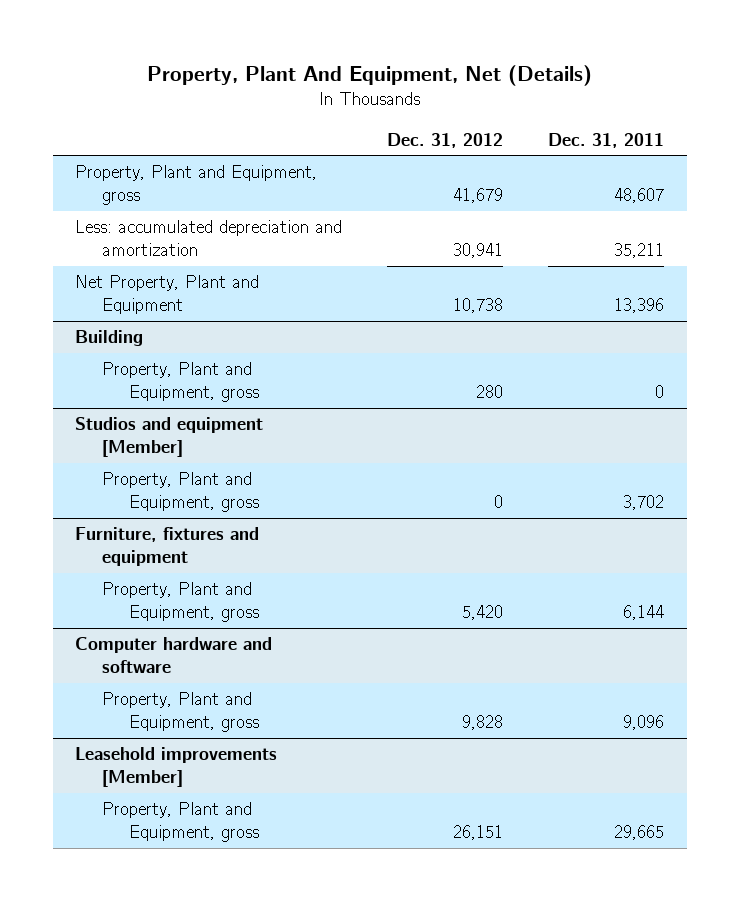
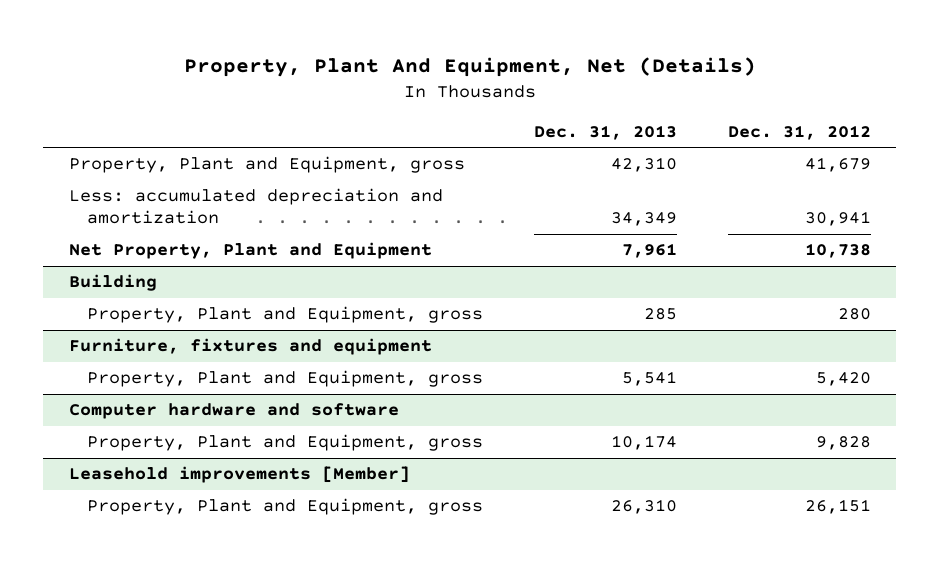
- | Dec. 31, 2012 | Dec. 31, 2011
+ | Dec. 31, 2013 | Dec. 31, 2012
- Studios and equipment [Member]
- Property, Plant and Equipment, gross | 0 | 3,702

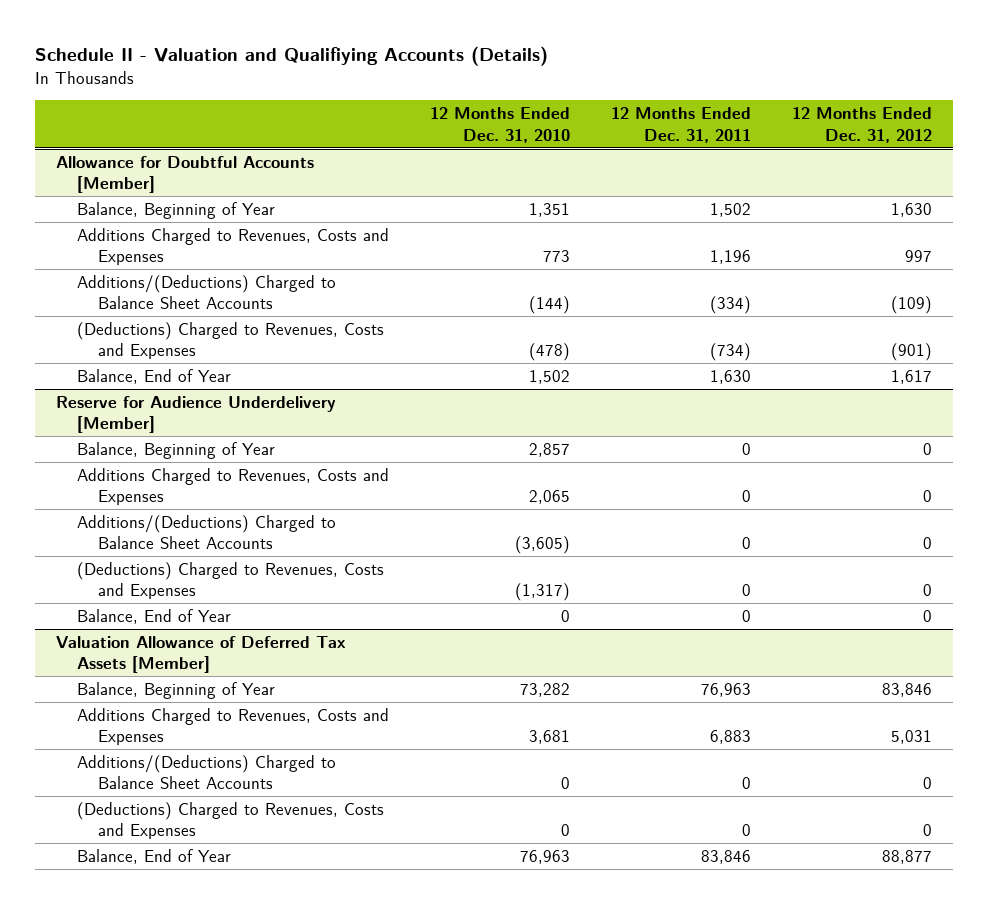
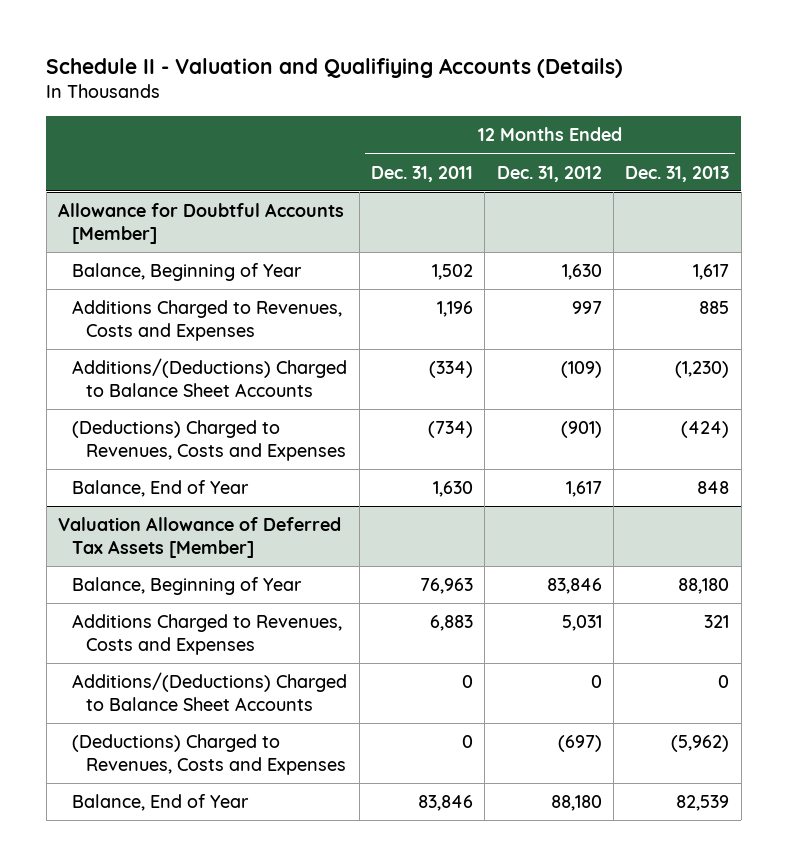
- | 12 Months Ended Dec. 31, 2010 | 12 Months Ended Dec. 31, 2011 | 12 Months Ended Dec. 31, 2012
+ | 12 Months Ended Dec. 31, 2011 | 12 Months Ended Dec. 31, 2012 | 12 Months Ended Dec. 31, 2013
- Reserve for Audience Underdelivery [Member]
- Balance, Beginning of Year | 2,857 | 0 | 0
- Additions Charged to Revenues, Costs and Expenses | 2,065 | 0 | 0
- Additions/(Deductions) Charged to Balance Sheet Accounts | (3,605) | 0 | 0
- (Deductions) Charged to Revenues, Costs and Expenses | (1,317) | 0 | 0
- Balance, End of Year | 0 | 0 | 0
@ Valuation Allowance of Deferred Tax Assets [Member]
- (Deductions) Charged to Revenues, Costs and Expenses | 0 | 0 | 0
- Balance, End of Year | 76,963 | 83,846 | 88,877
+ (Deductions) Charged to Revenues, Costs and Expenses | 0 | (697) | (5,962)
+ Balance, End of Year | 83,846 | 88,180 | 82,539

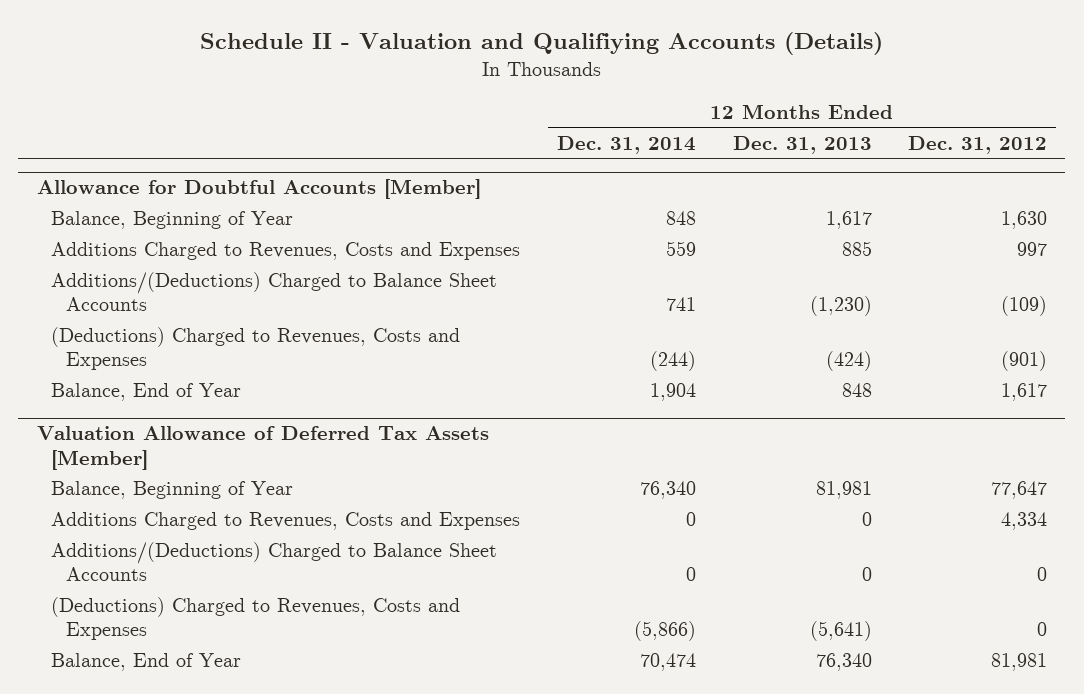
- | 12 Months Ended Dec. 31, 2011 | 12 Months Ended Dec. 31, 2012 | 12 Months Ended Dec. 31, 2013
+ | 12 Months Ended Dec. 31, 2014 | 12 Months Ended Dec. 31, 2013 | 12 Months Ended Dec. 31, 2012
@ Valuation Allowance of Deferred Tax Assets [Member]
- Balance, Beginning of Year | 76,963 | 83,846 | 88,180
- Additions Charged to Revenues, Costs and Expenses | 6,883 | 5,031 | 321
+ Balance, Beginning of Year | 76,340 | 81,981 | 77,647
+ Additions Charged to Revenues, Costs and Expenses | 0 | 0 | 4,334
- (Deductions) Charged to Revenues, Costs and Expenses | 0 | (697) | (5,962)
- Balance, End of Year | 83,846 | 88,180 | 82,539
+ (Deductions) Charged to Revenues, Costs and Expenses | (5,866) | (5,641) | 0
+ Balance, End of Year | 70,474 | 76,340 | 81,981

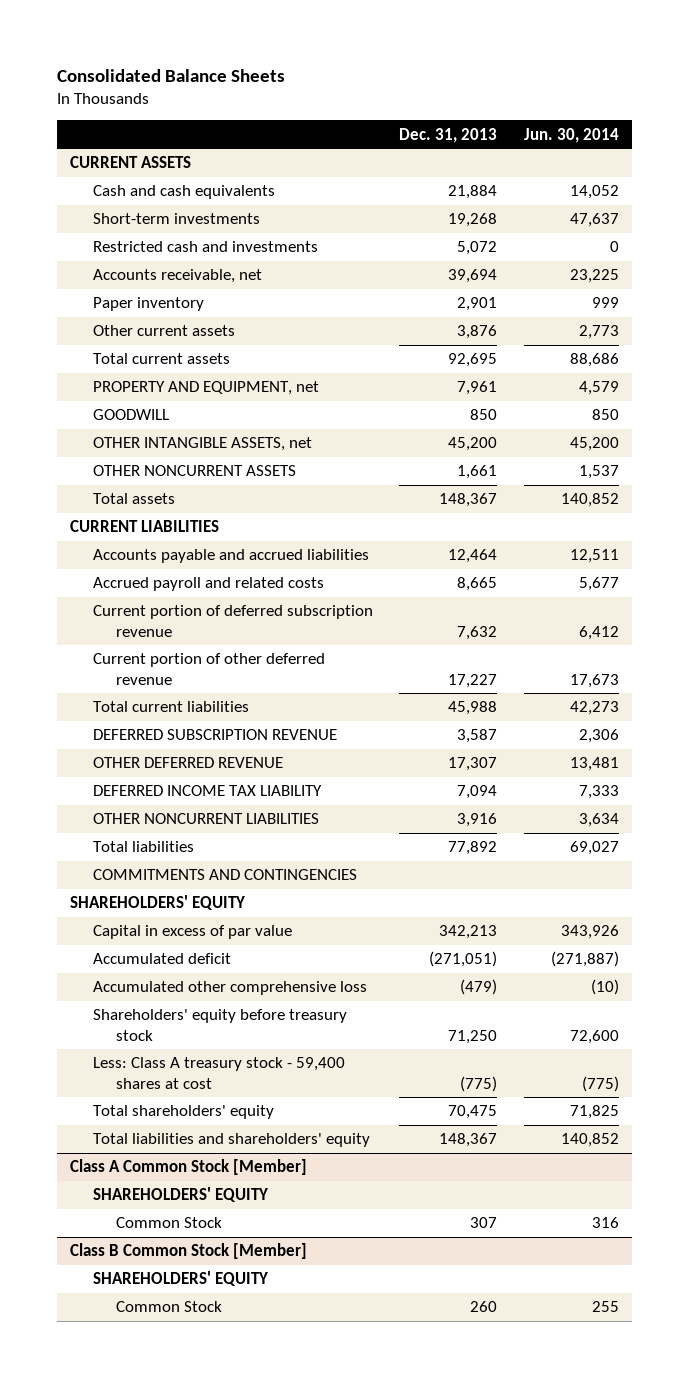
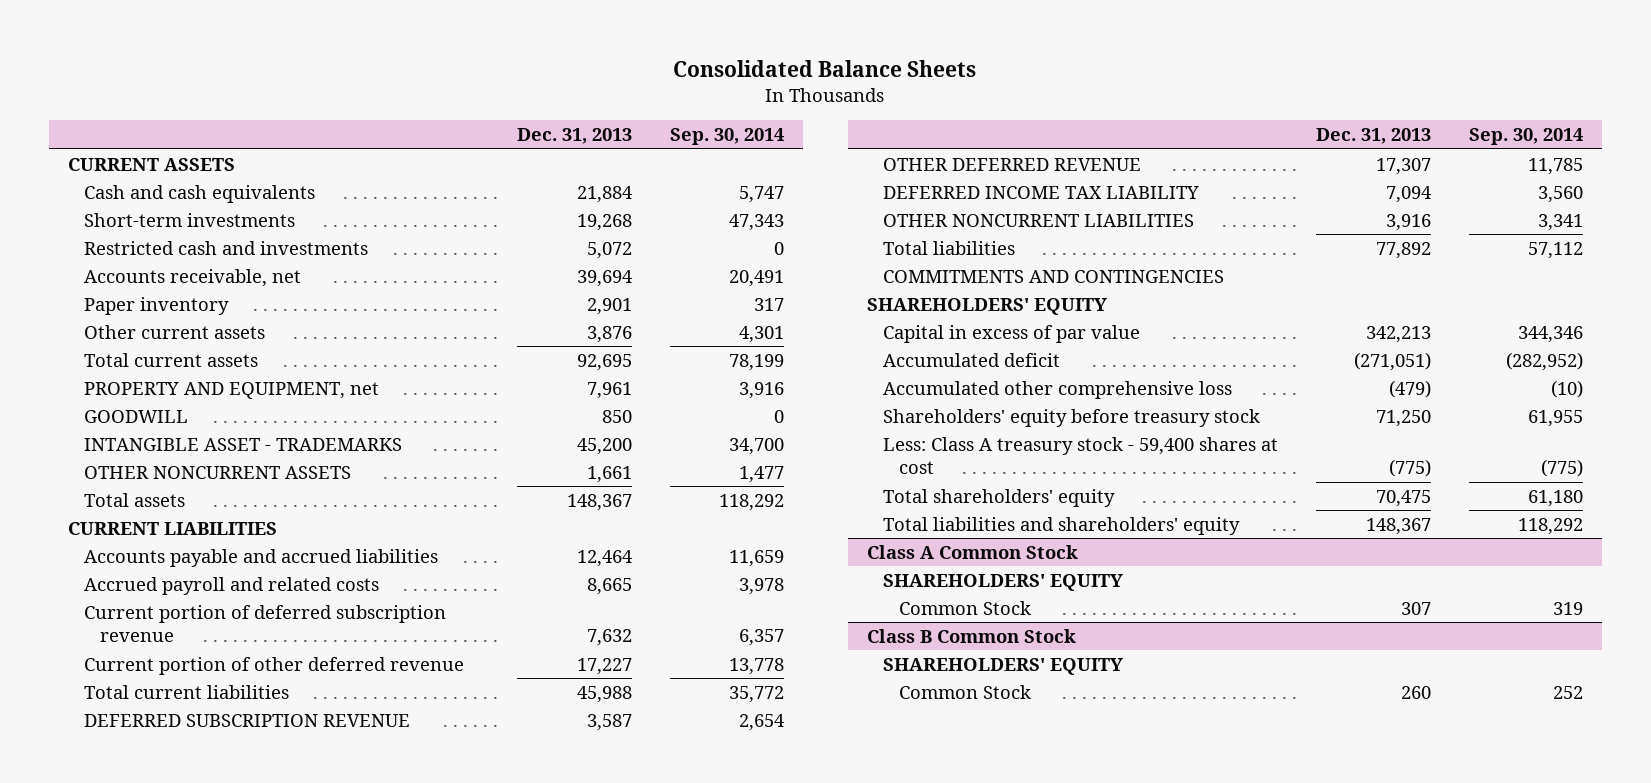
- | Dec. 31, 2013 | Jun. 30, 2014
+ | Dec. 31, 2013 | Sep. 30, 2014
- OTHER INTANGIBLE ASSETS, net | 45,200 | 45,200
+ INTANGIBLE ASSET - TRADEMARKS | 45,200 | 34,700
- Class A Common Stock [Member]
+ Class A Common Stock
- Class B Common Stock [Member]
+ Class B Common Stock

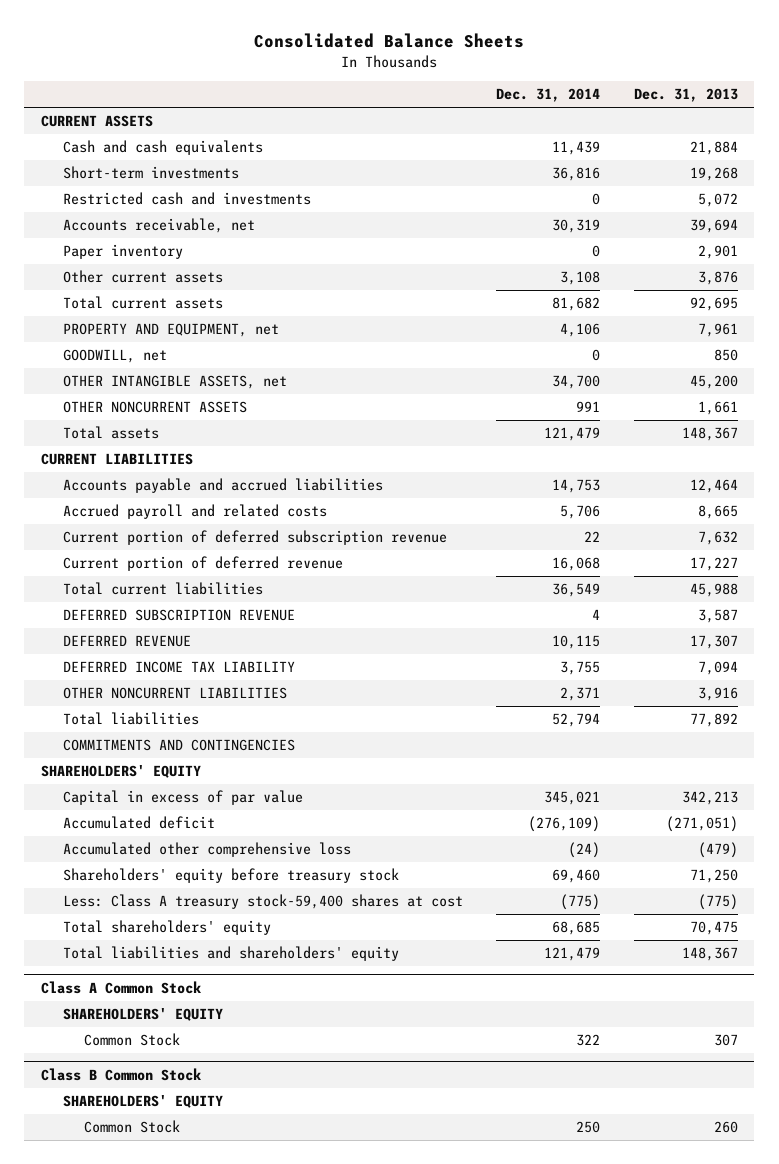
- | Dec. 31, 2013 | Sep. 30, 2014
+ | Dec. 31, 2014 | Dec. 31, 2013
- GOODWILL | 850 | 0
- INTANGIBLE ASSET - TRADEMARKS | 45,200 | 34,700
+ GOODWILL, net | 0 | 850
+ OTHER INTANGIBLE ASSETS, net | 34,700 | 45,200
- Current portion of other deferred revenue | 17,227 | 13,778
+ Current portion of deferred revenue | 16,068 | 17,227
- OTHER DEFERRED REVENUE | 17,307 | 11,785
+ DEFERRED REVENUE | 10,115 | 17,307
- Less: Class A treasury stock - 59,400 shares at cost | (775) | (775)
+ Less: Class A treasury stock-59,400 shares at cost | (775) | (775)

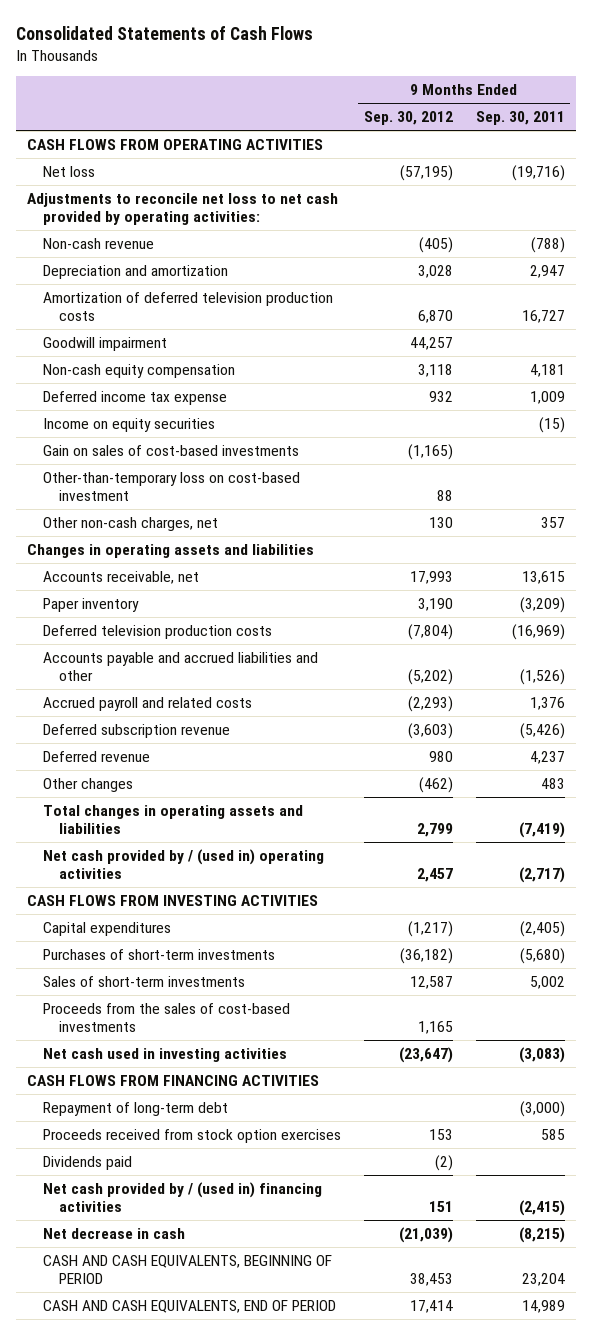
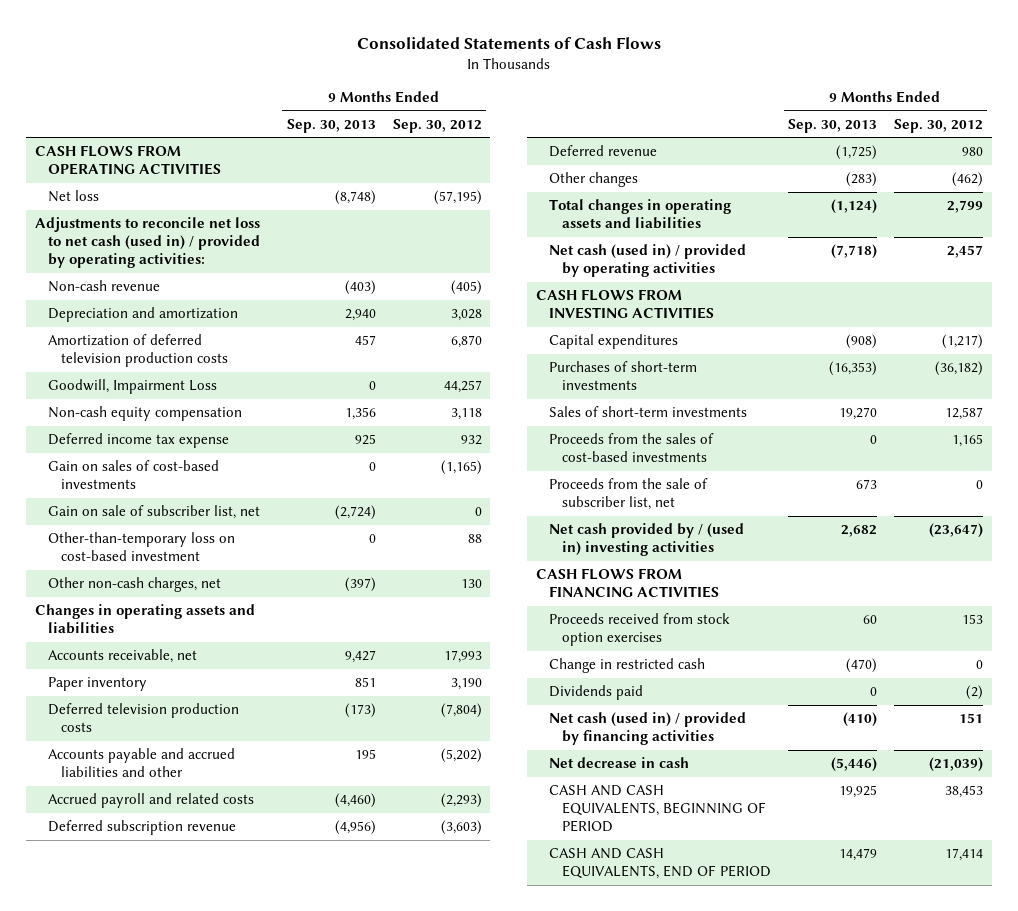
- | 9 Months Ended Sep. 30, 2012 | 9 Months Ended Sep. 30, 2011
+ | 9 Months Ended Sep. 30, 2013 | 9 Months Ended Sep. 30, 2012
- Adjustments to reconcile net loss to net cash provided by operating activities:
+ Adjustments to reconcile net loss to net cash (used in) / provided by operating activities:
- Goodwill impairment | 44,257 |
+ Goodwill, Impairment Loss | 0 | 44,257
- Income on equity securities | | (15)
+ Gain on sale of subscriber list, net | (2,724) | 0
- Net cash provided by / (used in) operating activities | 2,457 | (2,717)
+ Net cash (used in) / provided by operating activities | (7,718) | 2,457
- Net cash used in investing activities | (23,647) | (3,083)
+ Proceeds from the sale of subscriber list, net | 673 | 0
+ Net cash provided by / (used in) investing activities | 2,682 | (23,647)
- Repayment of long-term debt | | (3,000)
+ Change in restricted cash | (470) | 0
- Net cash provided by / (used in) financing activities | 151 | (2,415)
+ Net cash (used in) / provided by financing activities | (410) | 151

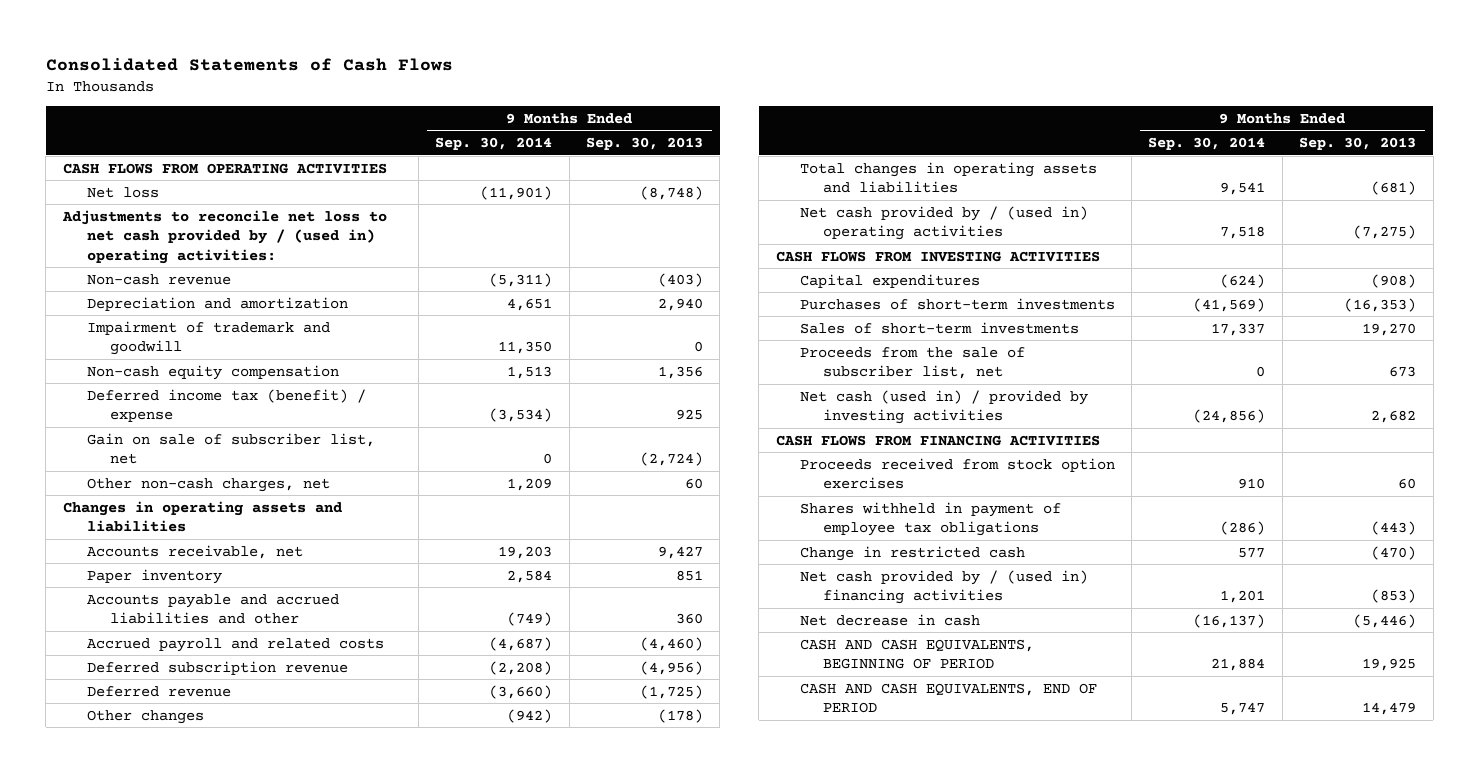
- | 9 Months Ended Sep. 30, 2013 | 9 Months Ended Sep. 30, 2012
+ | 9 Months Ended Sep. 30, 2014 | 9 Months Ended Sep. 30, 2013
- Adjustments to reconcile net loss to net cash (used in) / provided by operating activities:
+ Adjustments to reconcile net loss to net cash provided by / (used in) operating activities:
- Amortization of deferred television production costs | 457 | 6,870
- Goodwill, Impairment Loss | 0 | 44,257
+ Impairment of trademark and goodwill | 11,350 | 0
- Deferred income tax expense | 925 | 932
- Gain on sales of cost-based investments | 0 | (1,165)
+ Deferred income tax (benefit) / expense | (3,534) | 925
- Other-than-temporary loss on cost-based investment | 0 | 88
- Other non-cash charges, net | (397) | 130
+ Other non-cash charges, net | 1,209 | 60
- Deferred television production costs | (173) | (7,804)
- Accounts payable and accrued liabilities and other | 195 | (5,202)
+ Accounts payable and accrued liabilities and other | (749) | 360
- Other changes | (283) | (462)
- Total changes in operating assets and liabilities | (1,124) | 2,799
- Net cash (used in) / provided by operating activities | (7,718) | 2,457
+ Other changes | (942) | (178)
+ Total changes in operating assets and liabilities | 9,541 | (681)
+ Net cash provided by / (used in) operating activities | 7,518 | (7,275)
- Proceeds from the sales of cost-based investments | 0 | 1,165
- Net cash provided by / (used in) investing activities | 2,682 | (23,647)
+ Net cash (used in) / provided by investing activities | (24,856) | 2,682
+ Shares withheld in payment of employee tax obligations | (286) | (443)
- Dividends paid | 0 | (2)
- Net cash (used in) / provided by financing activities | (410) | 151
+ Net cash provided by / (used in) financing activities | 1,201 | (853)

